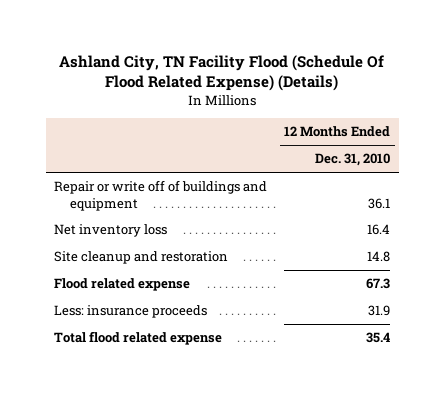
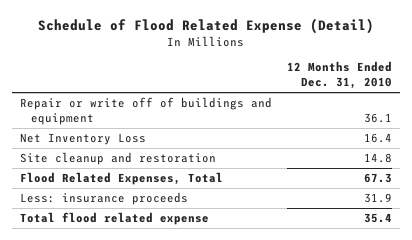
- Ashland City, TN Facility Flood (Schedule Of Flood Related Expense) (Details)
+ Schedule of Flood Related Expense (Detail)
- Net inventory loss | 16.4
+ Net Inventory Loss | 16.4
- Flood related expense | 67.3
+ Flood Related Expenses, Total | 67.3

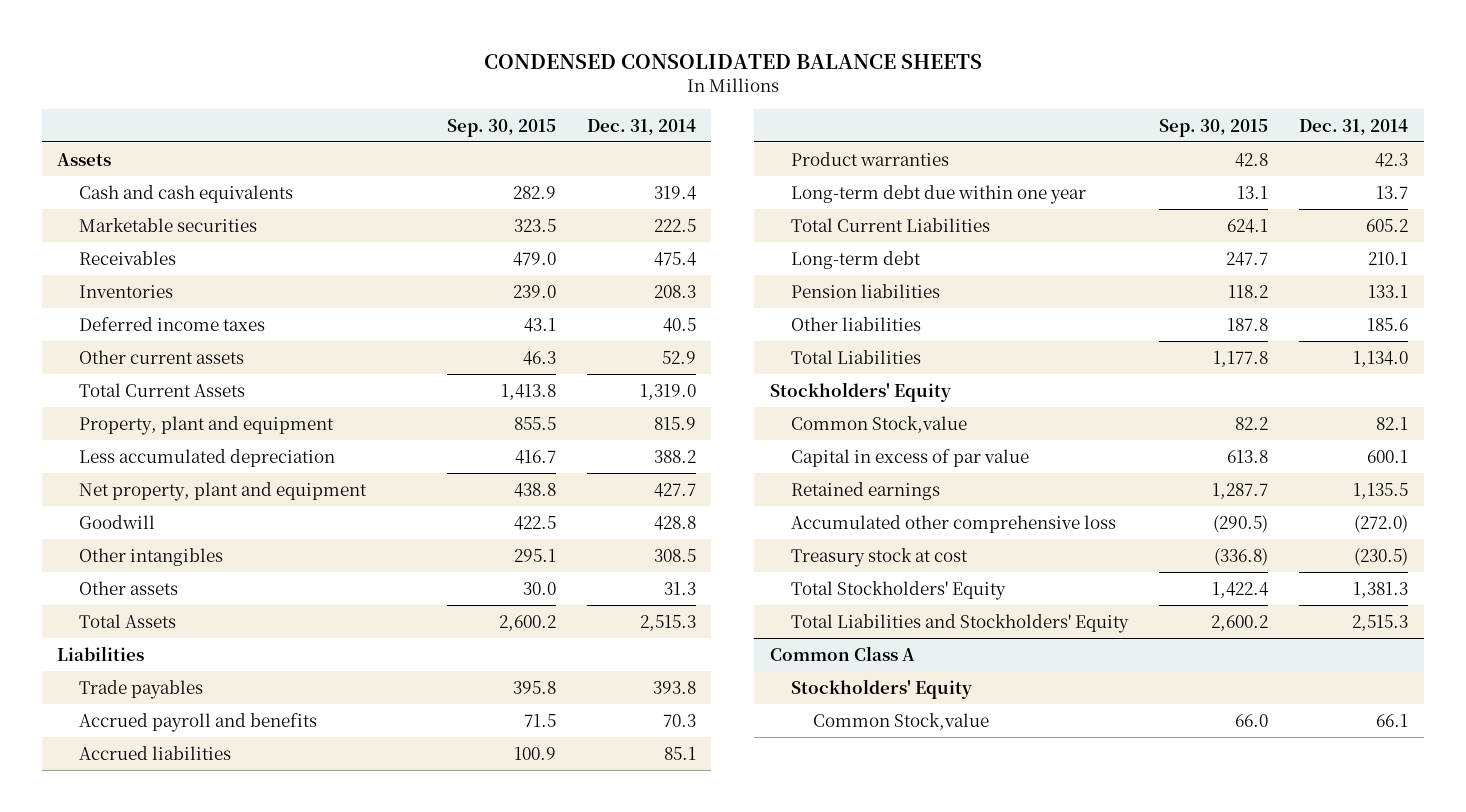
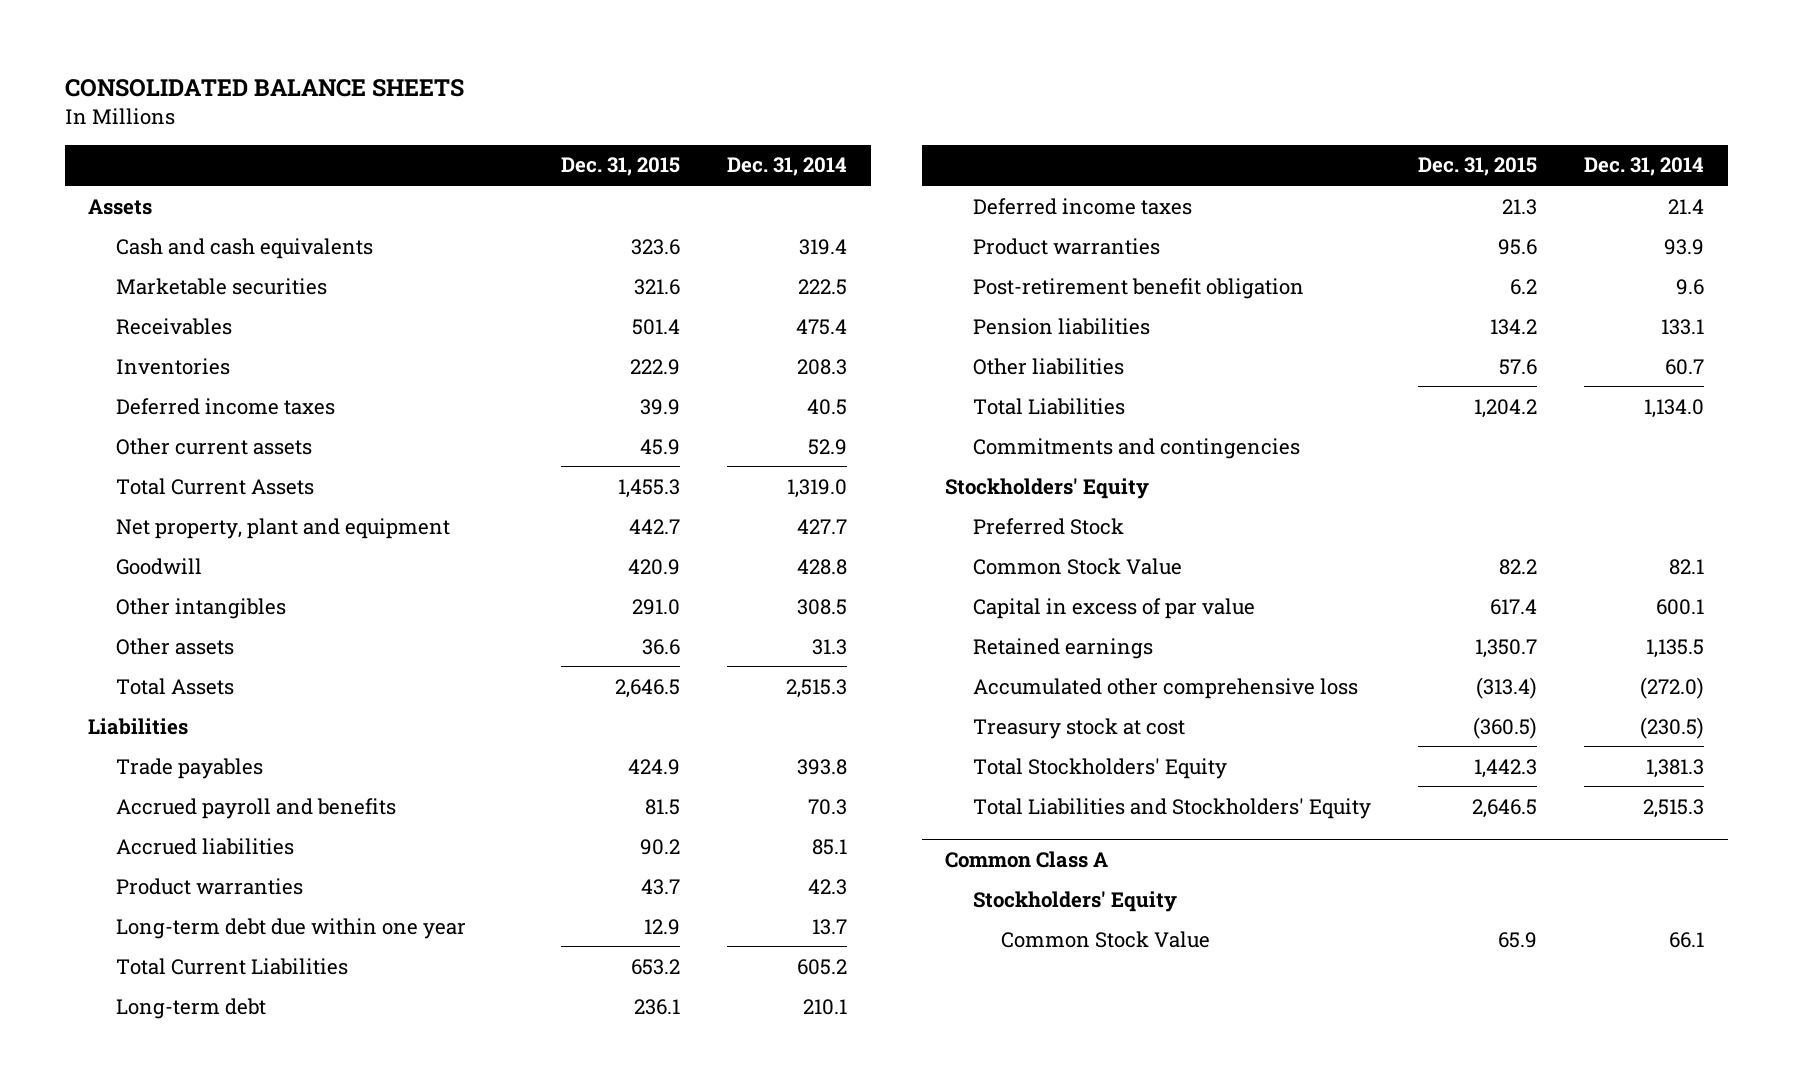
- CONDENSED CONSOLIDATED BALANCE SHEETS
+ CONSOLIDATED BALANCE SHEETS
- | Sep. 30, 2015 | Dec. 31, 2014
+ | Dec. 31, 2015 | Dec. 31, 2014
- Property, plant and equipment | 855.5 | 815.9
- Less accumulated depreciation | 416.7 | 388.2
+ Deferred income taxes | 21.3 | 21.4
+ Product warranties | 95.6 | 93.9
+ Post-retirement benefit obligation | 6.2 | 9.6
- Other liabilities | 187.8 | 185.6
+ Other liabilities | 57.6 | 60.7
+ Commitments and contingencies
- Common Stock,value | 82.2 | 82.1
+ Preferred Stock
+ Common Stock Value | 82.2 | 82.1
@ Common Class A
- Common Stock,value | 66.0 | 66.1
+ Common Stock Value | 65.9 | 66.1

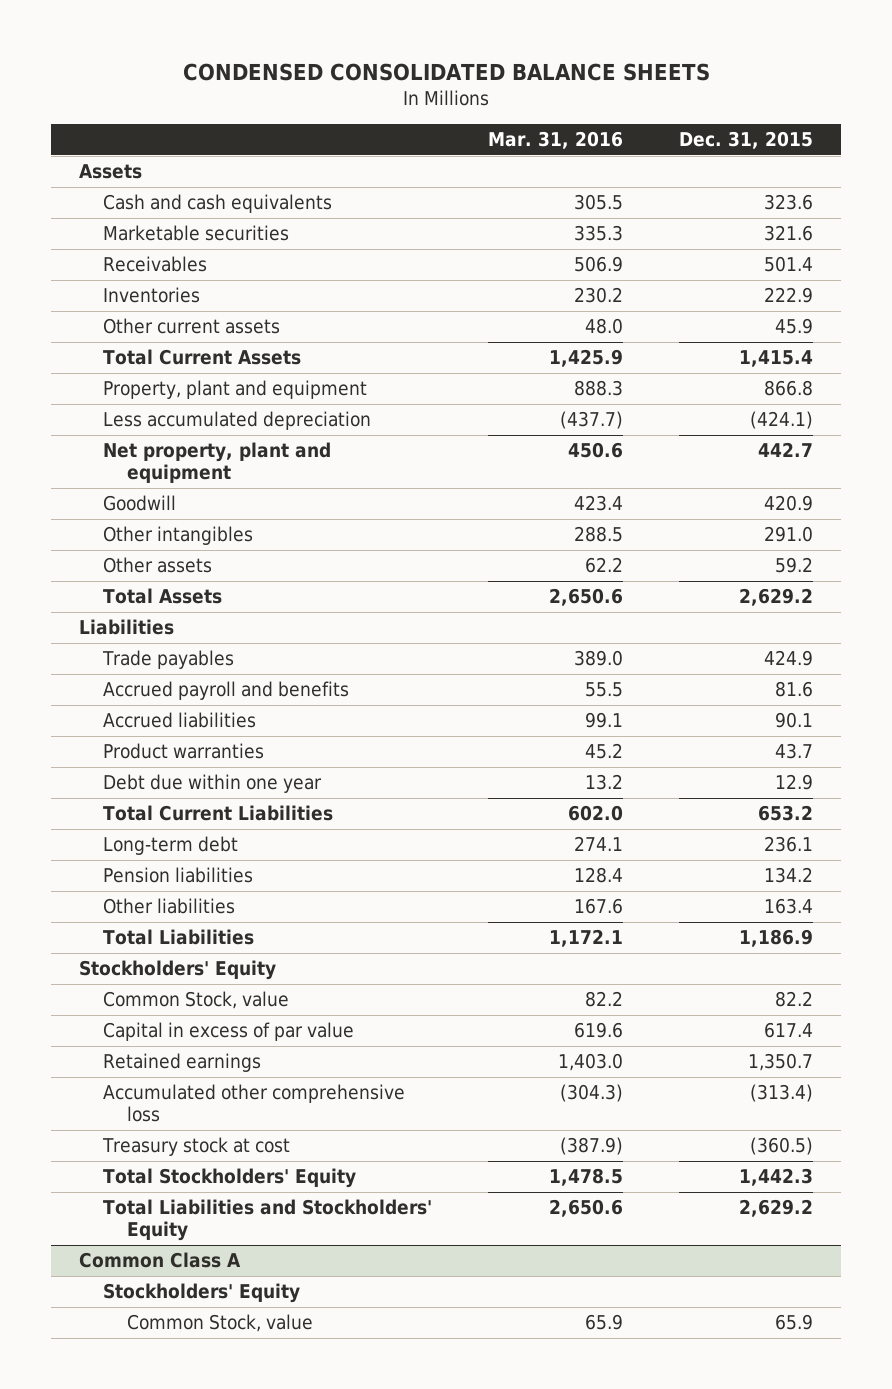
- CONSOLIDATED BALANCE SHEETS
+ CONDENSED CONSOLIDATED BALANCE SHEETS
- | Dec. 31, 2015 | Dec. 31, 2014
+ | Mar. 31, 2016 | Dec. 31, 2015
- Deferred income taxes | 39.9 | 40.5
- Total Current Assets | 1,455.3 | 1,319.0
+ Total Current Assets | 1,425.9 | 1,415.4
+ Property, plant and equipment | 888.3 | 866.8
+ Less accumulated depreciation | (437.7) | (424.1)
- Other assets | 36.6 | 31.3
- Total Assets | 2,646.5 | 2,515.3
+ Other assets | 62.2 | 59.2
+ Total Assets | 2,650.6 | 2,629.2
- Accrued payroll and benefits | 81.5 | 70.3
- Accrued liabilities | 90.2 | 85.1
+ Accrued payroll and benefits | 55.5 | 81.6
+ Accrued liabilities | 99.1 | 90.1
- Long-term debt due within one year | 12.9 | 13.7
+ Debt due within one year | 13.2 | 12.9
- Deferred income taxes | 21.3 | 21.4
- Product warranties | 95.6 | 93.9
- Post-retirement benefit obligation | 6.2 | 9.6
- Other liabilities | 57.6 | 60.7
- Total Liabilities | 1,204.2 | 1,134.0
- Commitments and contingencies
+ Other liabilities | 167.6 | 163.4
+ Total Liabilities | 1,172.1 | 1,186.9
- Preferred Stock
- Common Stock Value | 82.2 | 82.1
+ Common Stock, value | 82.2 | 82.2
- Total Liabilities and Stockholders' Equity | 2,646.5 | 2,515.3
+ Total Liabilities and Stockholders' Equity | 2,650.6 | 2,629.2
@ Common Class A
- Common Stock Value | 65.9 | 66.1
+ Common Stock, value | 65.9 | 65.9

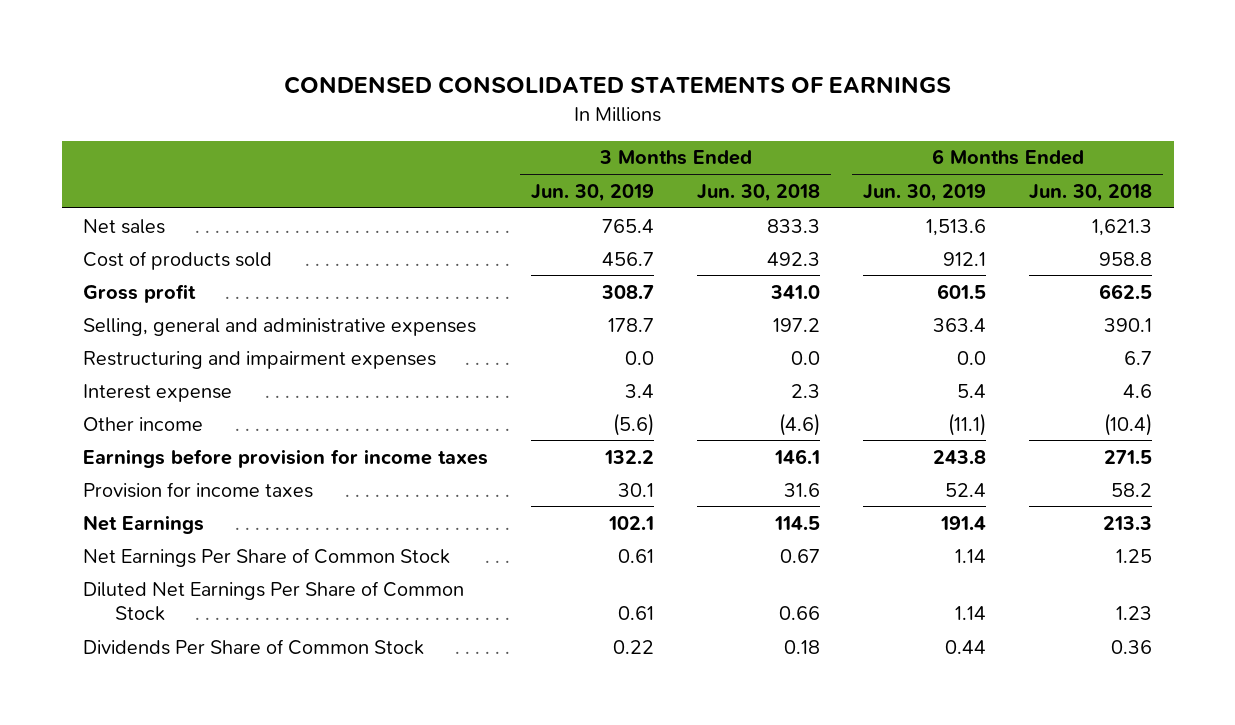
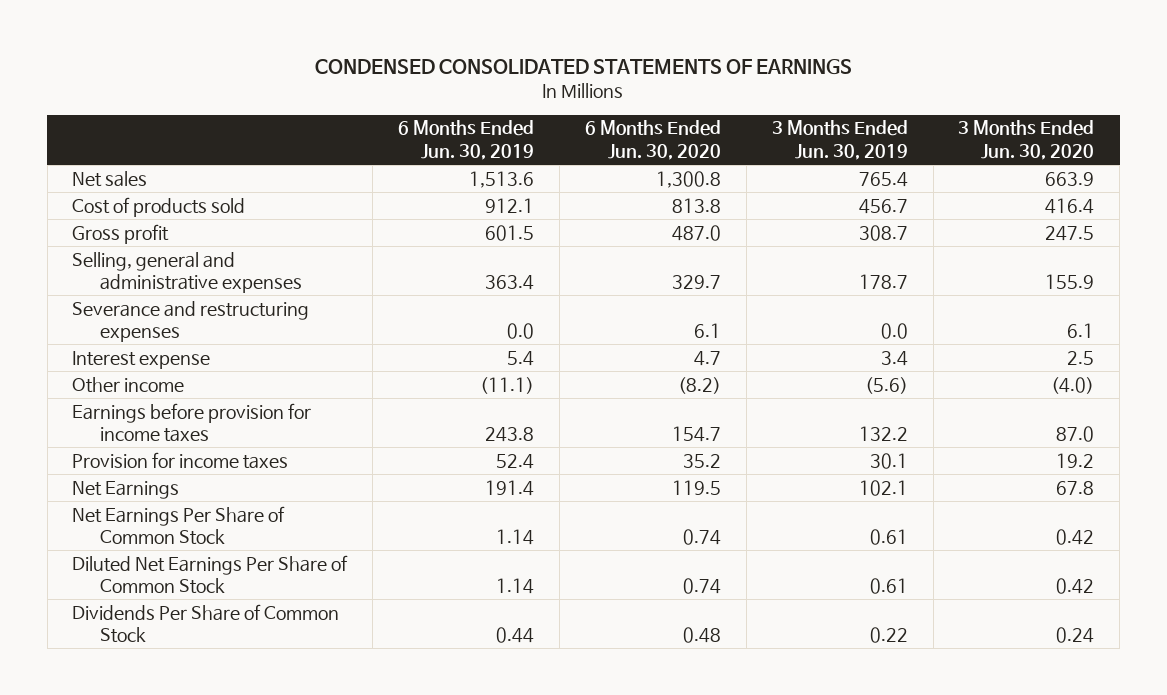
- | 3 Months Ended Jun. 30, 2019 | 3 Months Ended Jun. 30, 2018 | 6 Months Ended Jun. 30, 2019 | 6 Months Ended Jun. 30, 2018
+ | 6 Months Ended Jun. 30, 2019 | 6 Months Ended Jun. 30, 2020 | 3 Months Ended Jun. 30, 2019 | 3 Months Ended Jun. 30, 2020
- Restructuring and impairment expenses | 0.0 | 0.0 | 0.0 | 6.7
+ Severance and restructuring expenses | 0.0 | 6.1 | 0.0 | 6.1

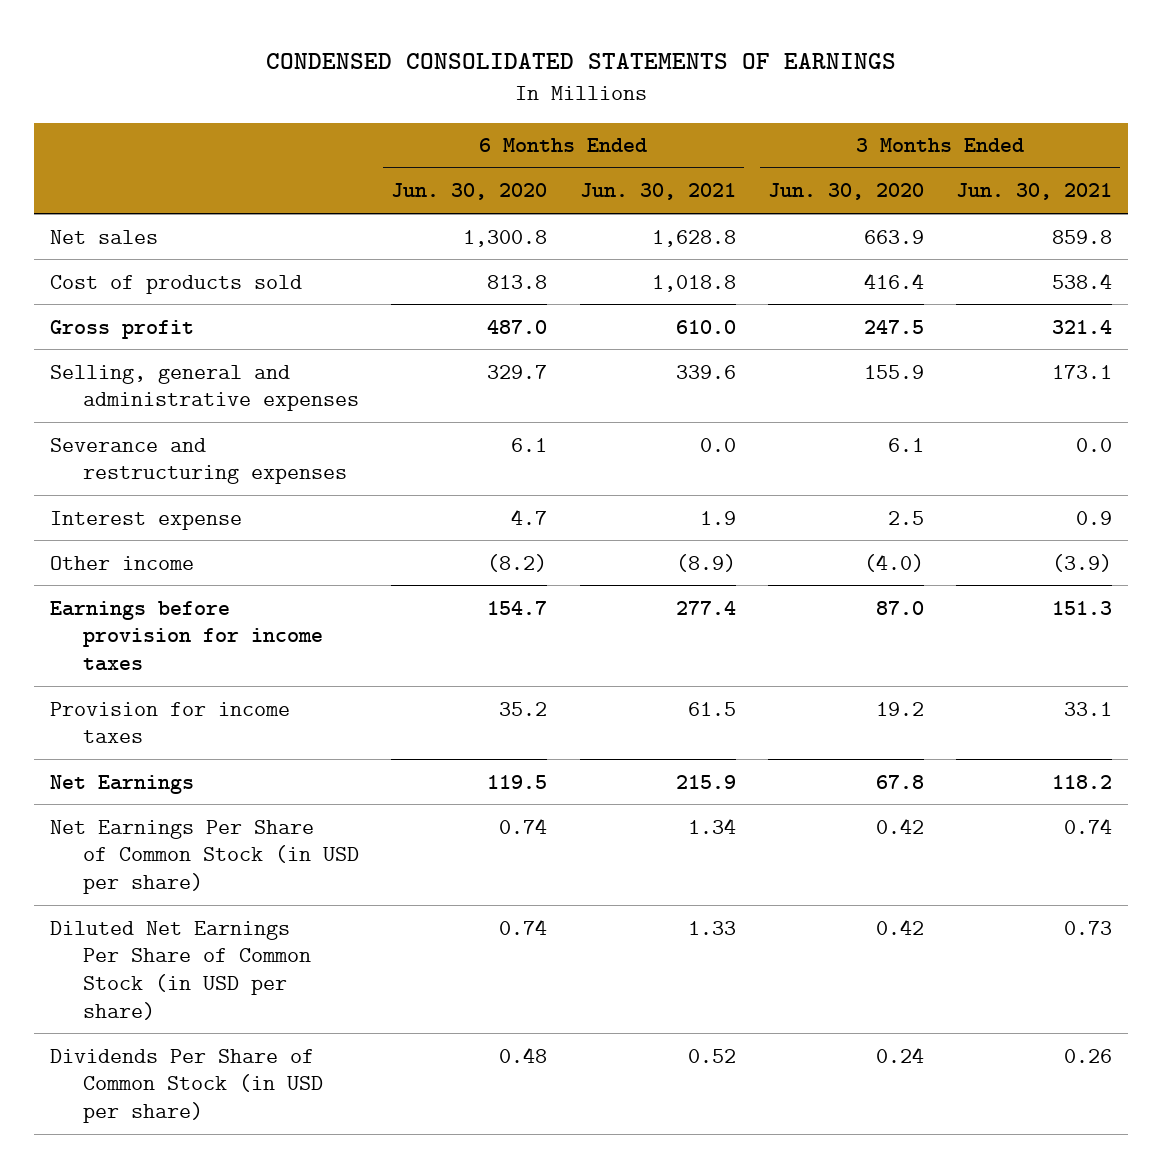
- | 6 Months Ended Jun. 30, 2019 | 6 Months Ended Jun. 30, 2020 | 3 Months Ended Jun. 30, 2019 | 3 Months Ended Jun. 30, 2020
+ | 6 Months Ended Jun. 30, 2020 | 6 Months Ended Jun. 30, 2021 | 3 Months Ended Jun. 30, 2020 | 3 Months Ended Jun. 30, 2021
- Net Earnings Per Share of Common Stock | 1.14 | 0.74 | 0.61 | 0.42
- Diluted Net Earnings Per Share of Common Stock | 1.14 | 0.74 | 0.61 | 0.42
- Dividends Per Share of Common Stock | 0.44 | 0.48 | 0.22 | 0.24
+ Net Earnings Per Share of Common Stock (in USD per share) | 0.74 | 1.34 | 0.42 | 0.74
+ Diluted Net Earnings Per Share of Common Stock (in USD per share) | 0.74 | 1.33 | 0.42 | 0.73
+ Dividends Per Share of Common Stock (in USD per share) | 0.48 | 0.52 | 0.24 | 0.26

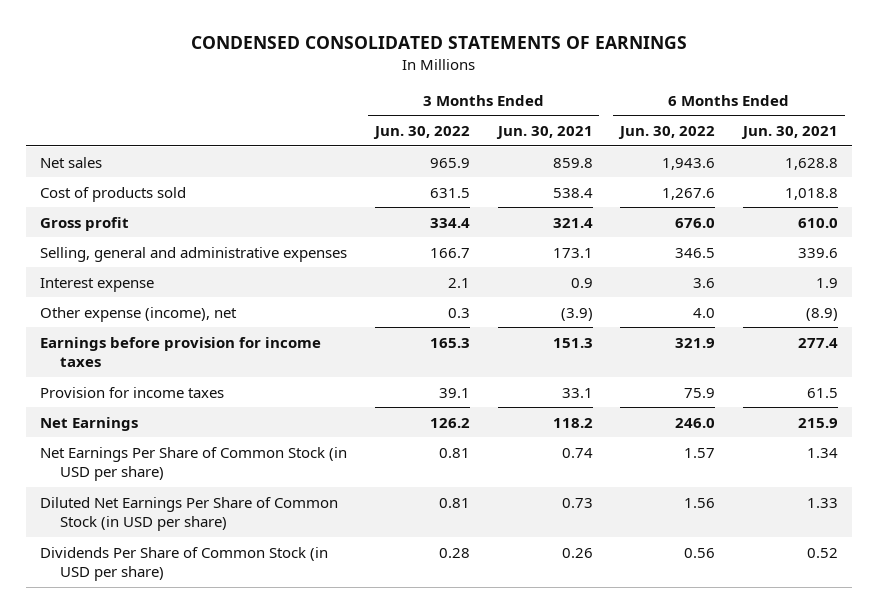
- | 6 Months Ended Jun. 30, 2020 | 6 Months Ended Jun. 30, 2021 | 3 Months Ended Jun. 30, 2020 | 3 Months Ended Jun. 30, 2021
+ | 3 Months Ended Jun. 30, 2022 | 3 Months Ended Jun. 30, 2021 | 6 Months Ended Jun. 30, 2022 | 6 Months Ended Jun. 30, 2021
- Severance and restructuring expenses | 6.1 | 0.0 | 6.1 | 0.0
- Other income | (8.2) | (8.9) | (4.0) | (3.9)
+ Other expense (income), net | 0.3 | (3.9) | 4.0 | (8.9)

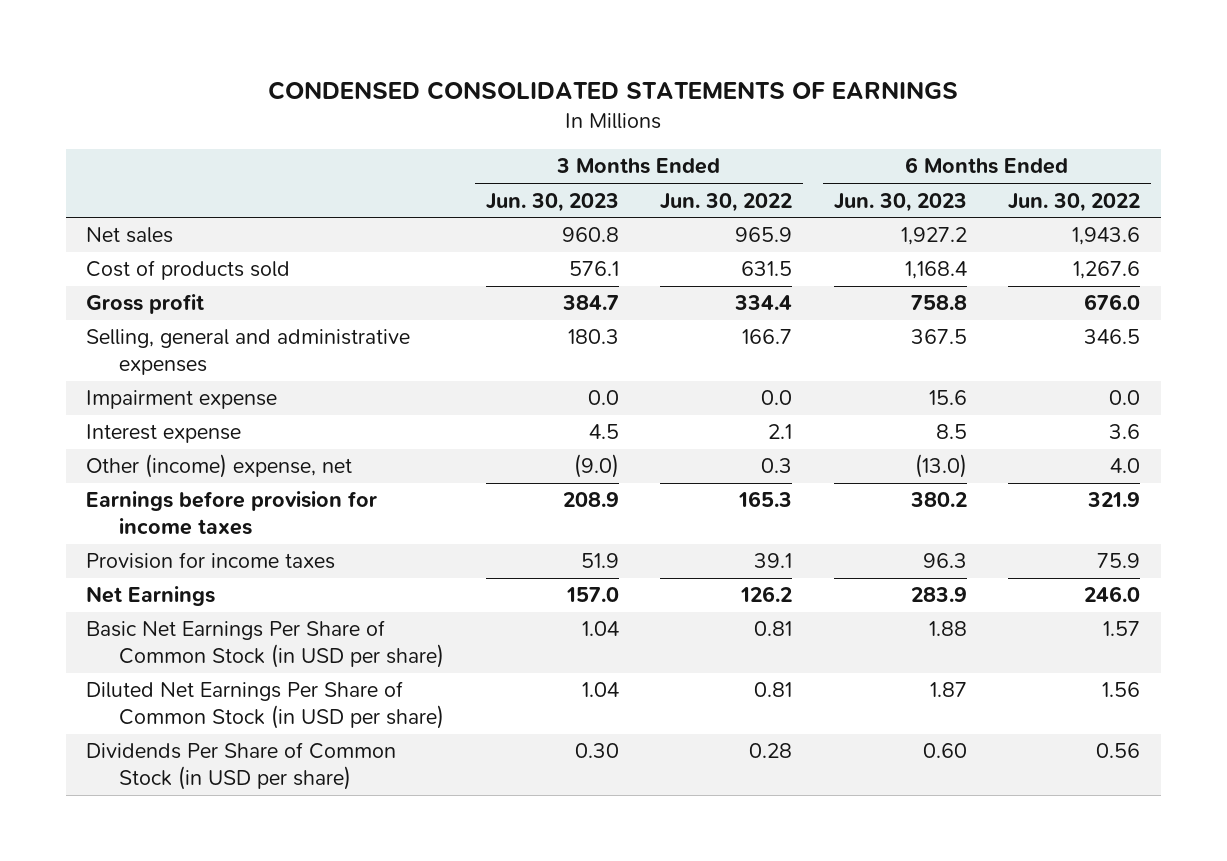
- | 3 Months Ended Jun. 30, 2022 | 3 Months Ended Jun. 30, 2021 | 6 Months Ended Jun. 30, 2022 | 6 Months Ended Jun. 30, 2021
+ | 3 Months Ended Jun. 30, 2023 | 3 Months Ended Jun. 30, 2022 | 6 Months Ended Jun. 30, 2023 | 6 Months Ended Jun. 30, 2022
+ Impairment expense | 0.0 | 0.0 | 15.6 | 0.0
- Other expense (income), net | 0.3 | (3.9) | 4.0 | (8.9)
+ Other (income) expense, net | (9.0) | 0.3 | (13.0) | 4.0
- Net Earnings Per Share of Common Stock (in USD per share) | 0.81 | 0.74 | 1.57 | 1.34
+ Basic Net Earnings Per Share of Common Stock (in USD per share) | 1.04 | 0.81 | 1.88 | 1.57

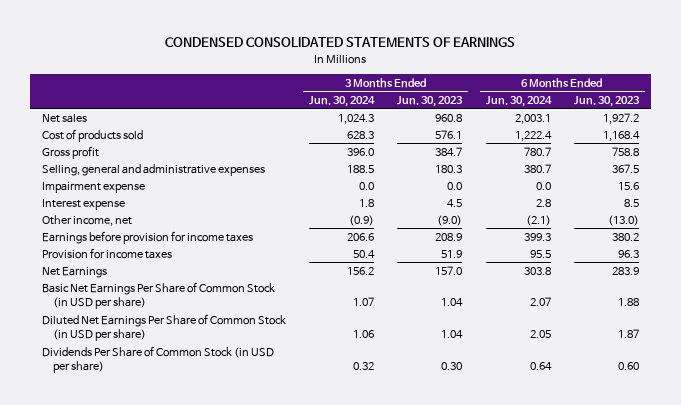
- | 3 Months Ended Jun. 30, 2023 | 3 Months Ended Jun. 30, 2022 | 6 Months Ended Jun. 30, 2023 | 6 Months Ended Jun. 30, 2022
+ | 3 Months Ended Jun. 30, 2024 | 3 Months Ended Jun. 30, 2023 | 6 Months Ended Jun. 30, 2024 | 6 Months Ended Jun. 30, 2023
- Other (income) expense, net | (9.0) | 0.3 | (13.0) | 4.0
+ Other income, net | (0.9) | (9.0) | (2.1) | (13.0)

